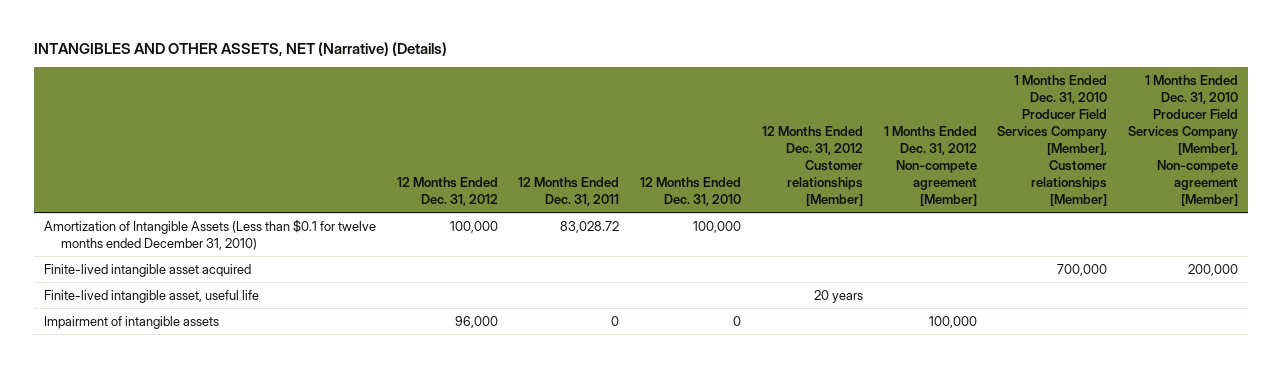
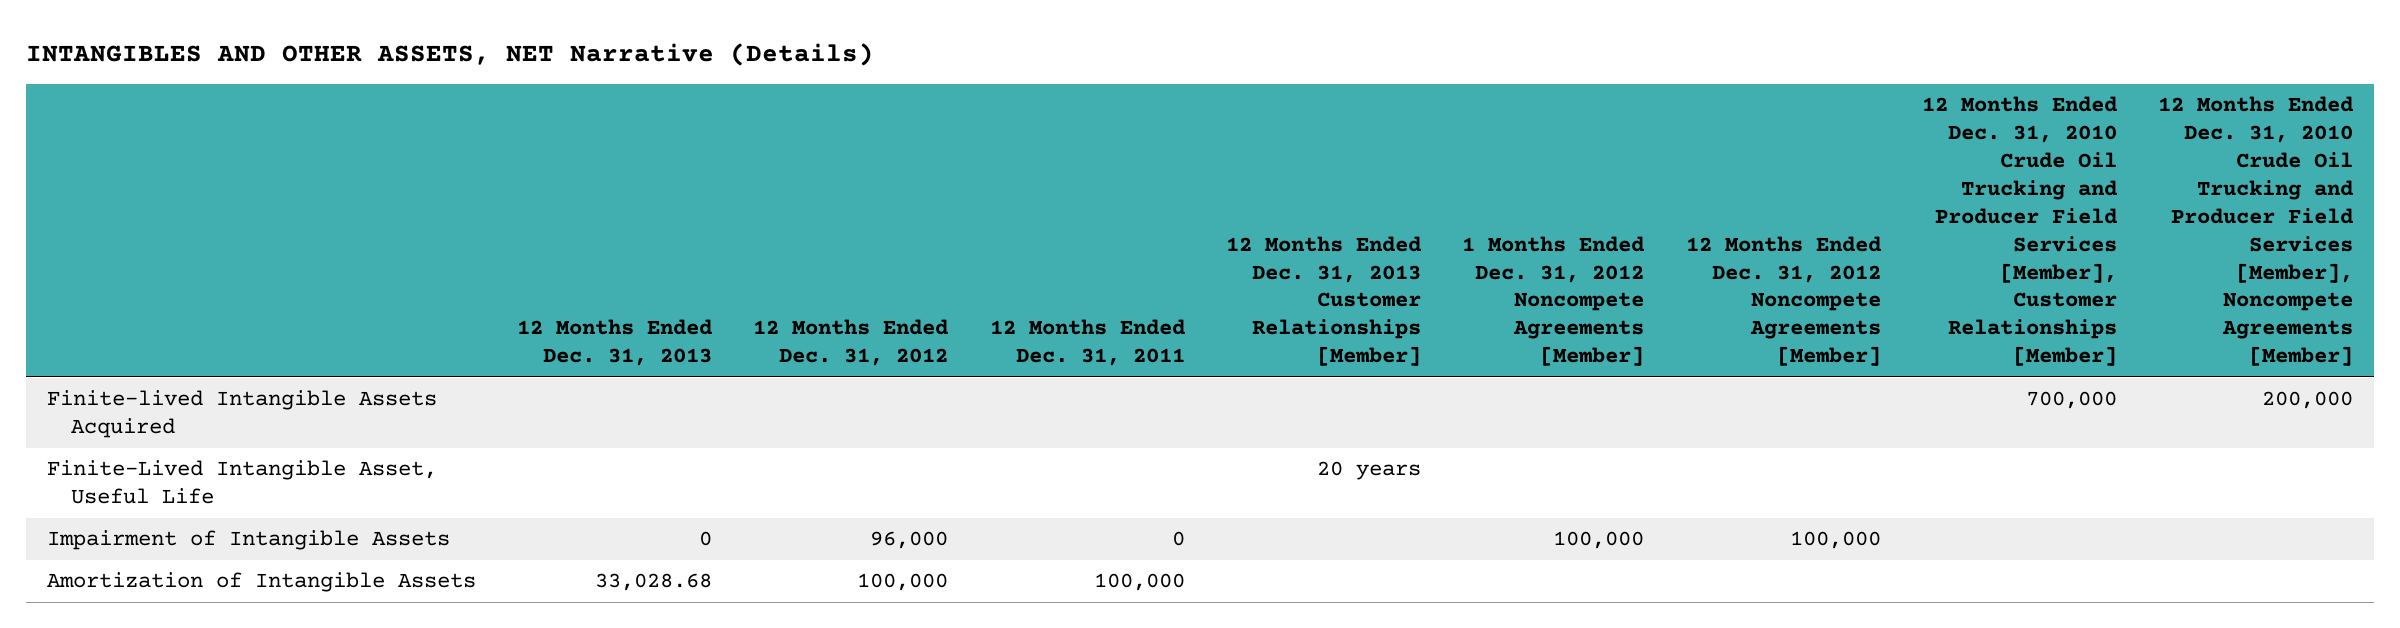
- INTANGIBLES AND OTHER ASSETS, NET (Narrative) (Details)
+ INTANGIBLES AND OTHER ASSETS, NET Narrative (Details)
- | 12 Months Ended Dec. 31, 2012 | 12 Months Ended Dec. 31, 2011 | 12 Months Ended Dec. 31, 2010 | 12 Months Ended Dec. 31, 2012 Customer relationships [Member] | 1 Months Ended Dec. 31, 2012 Non-compete agreement [Member] | 1 Months Ended Dec. 31, 2010 Producer Field Services Company [Member], Customer relationships [Member] | 1 Months Ended Dec. 31, 2010 Producer Field Services Company [Member], Non-compete agreement [Member]
+ | 12 Months Ended Dec. 31, 2013 | 12 Months Ended Dec. 31, 2012 | 12 Months Ended Dec. 31, 2011 | 12 Months Ended Dec. 31, 2013 Customer Relationships [Member] | 1 Months Ended Dec. 31, 2012 Noncompete Agreements [Member] | 12 Months Ended Dec. 31, 2012 Noncompete Agreements [Member] | 12 Months Ended Dec. 31, 2010 Crude Oil Trucking and Producer Field Services [Member], Customer Relationships [Member] | 12 Months Ended Dec. 31, 2010 Crude Oil Trucking and Producer Field Services [Member], Noncompete Agreements [Member]
- Amortization of Intangible Assets (Less than $0.1 for twelve months ended December 31, 2010) | 100,000 | 83,028.72 | 100,000 | | | |
- Finite-lived intangible asset acquired | | | | | | 700,000 | 200,000
- Finite-lived intangible asset, useful life | | | | 20 years | | |
- Impairment of intangible assets | 96,000 | 0 | 0 | | 100,000 | |
+ Finite-lived Intangible Assets Acquired | | | | | | | 700,000 | 200,000
+ Finite-Lived Intangible Asset, Useful Life | | | | 20 years | | | |
+ Impairment of Intangible Assets | 0 | 96,000 | 0 | | 100,000 | 100,000 | |
+ Amortization of Intangible Assets | 33,028.68 | 100,000 | 100,000 | | | | |

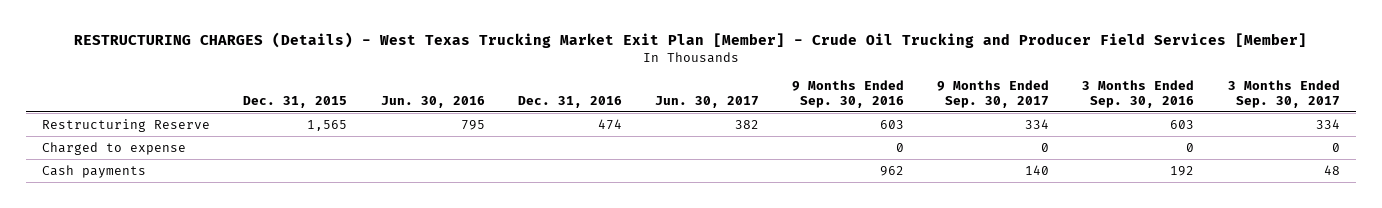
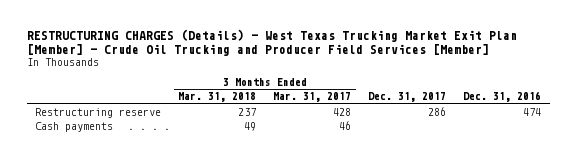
- | Dec. 31, 2015 | Jun. 30, 2016 | Dec. 31, 2016 | Jun. 30, 2017 | 9 Months Ended Sep. 30, 2016 | 9 Months Ended Sep. 30, 2017 | 3 Months Ended Sep. 30, 2016 | 3 Months Ended Sep. 30, 2017
+ | 3 Months Ended Mar. 31, 2018 | 3 Months Ended Mar. 31, 2017 | Dec. 31, 2017 | Dec. 31, 2016
- Restructuring Reserve | 1,565 | 795 | 474 | 382 | 603 | 334 | 603 | 334
- Charged to expense | | | | | 0 | 0 | 0 | 0
+ Restructuring reserve | 237 | 428 | 286 | 474

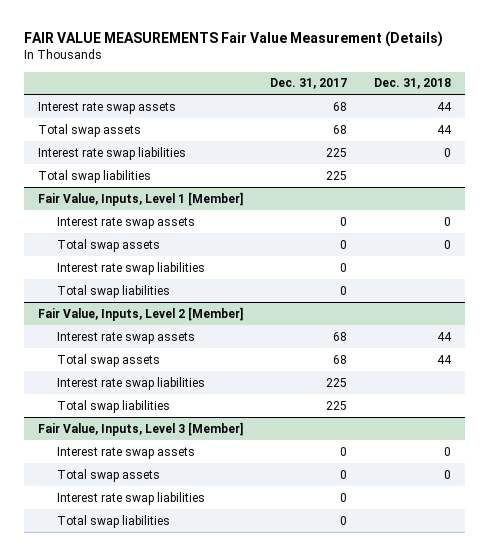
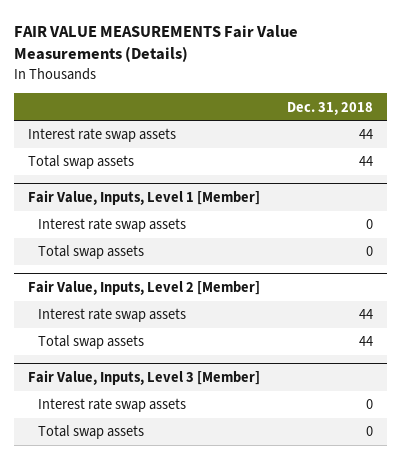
- FAIR VALUE MEASUREMENTS Fair Value Measurement (Details)
+ FAIR VALUE MEASUREMENTS Fair Value Measurements (Details)
- | Dec. 31, 2017 | Dec. 31, 2018
+ | Dec. 31, 2018
- Interest rate swap liabilities | 225 | 0
- Total swap liabilities | 225 |
@ Fair Value, Inputs, Level 1 [Member]
- Interest rate swap liabilities | 0 |
- Total swap liabilities | 0 |
@ Fair Value, Inputs, Level 2 [Member]
- Interest rate swap liabilities | 225 |
- Total swap liabilities | 225 |
@ Fair Value, Inputs, Level 3 [Member]
- Interest rate swap liabilities | 0 |
- Total swap liabilities | 0 |

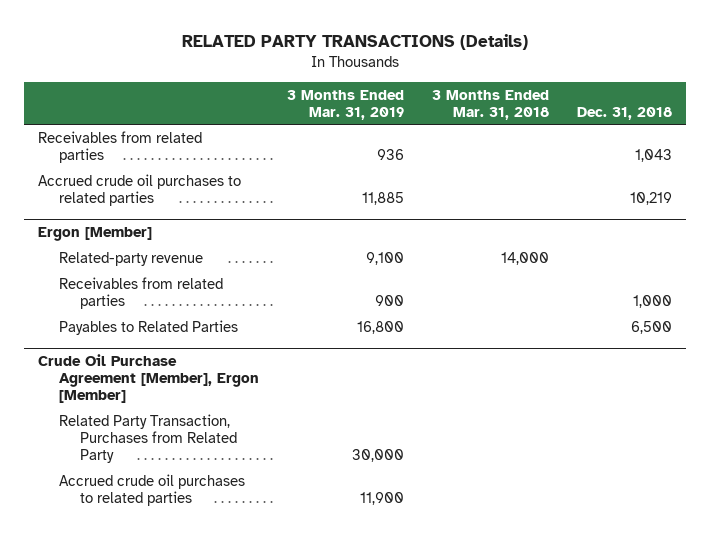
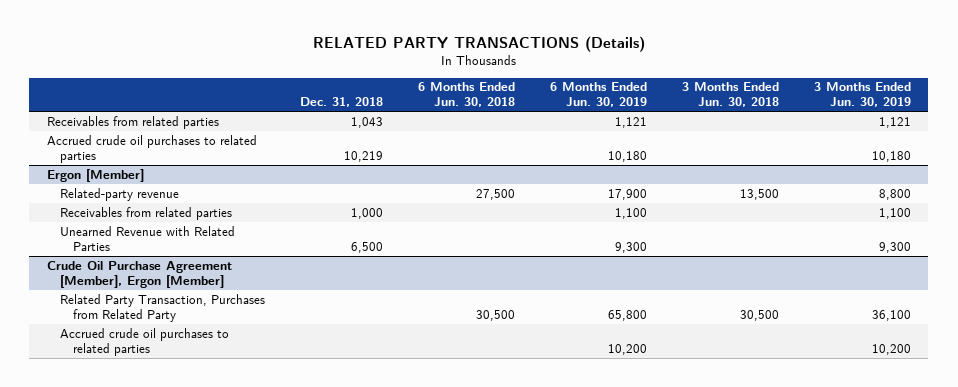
- | 3 Months Ended Mar. 31, 2019 | 3 Months Ended Mar. 31, 2018 | Dec. 31, 2018
+ | Dec. 31, 2018 | 6 Months Ended Jun. 30, 2018 | 6 Months Ended Jun. 30, 2019 | 3 Months Ended Jun. 30, 2018 | 3 Months Ended Jun. 30, 2019
@ Ergon [Member]
- Payables to Related Parties | 16,800 | | 6,500
+ Unearned Revenue with Related Parties | 6,500 | | 9,300 | | 9,300

